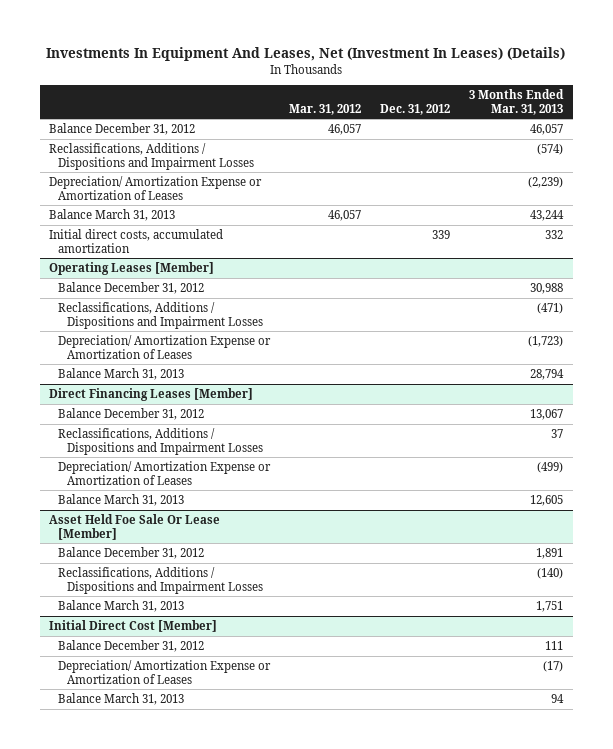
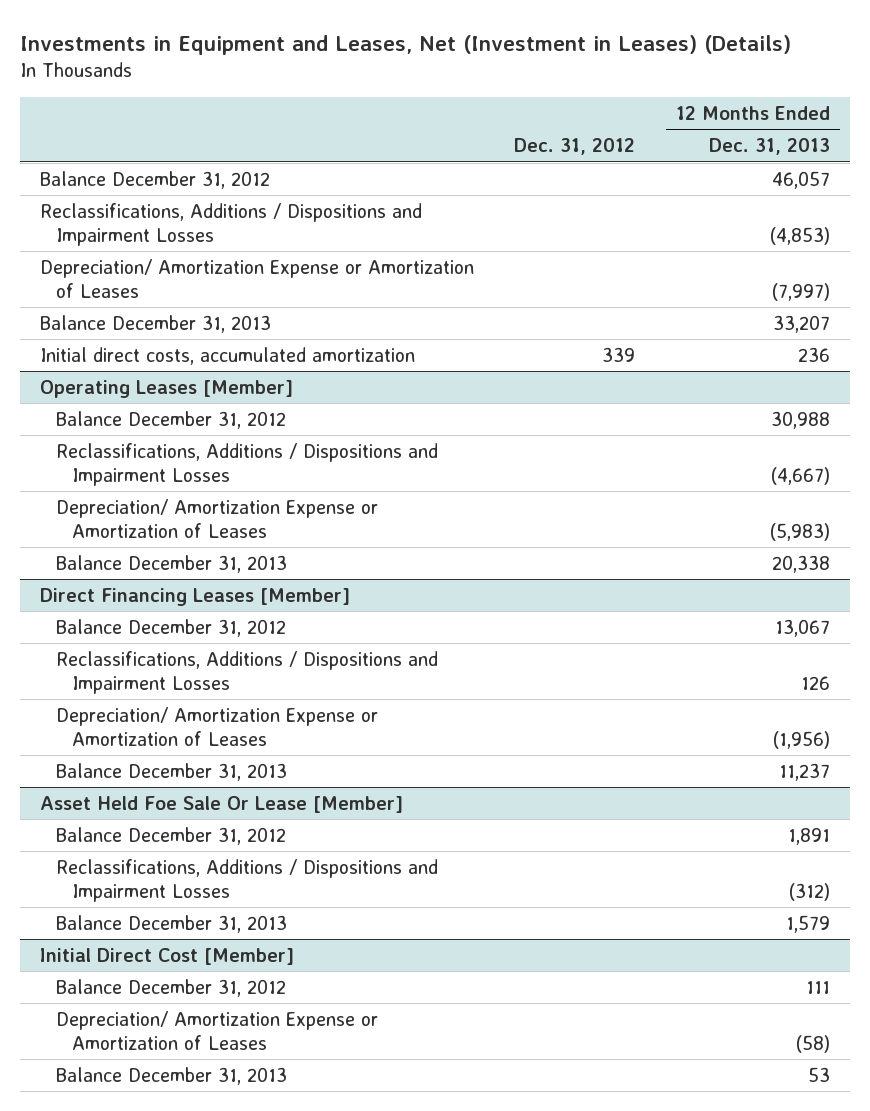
- Investments In Equipment And Leases, Net (Investment In Leases) (Details)
+ Investments in Equipment and Leases, Net (Investment in Leases) (Details)
- | Mar. 31, 2012 | Dec. 31, 2012 | 3 Months Ended Mar. 31, 2013
+ | Dec. 31, 2012 | 12 Months Ended Dec. 31, 2013
- Balance March 31, 2013 | 46,057 | | 43,244
+ Balance December 31, 2013 | | 33,207
@ Operating Leases [Member]
- Balance March 31, 2013 | | | 28,794
+ Balance December 31, 2013 | | 20,338
@ Direct Financing Leases [Member]
- Balance March 31, 2013 | | | 12,605
+ Balance December 31, 2013 | | 11,237
@ Asset Held Foe Sale Or Lease [Member]
- Balance March 31, 2013 | | | 1,751
+ Balance December 31, 2013 | | 1,579
@ Initial Direct Cost [Member]
- Balance March 31, 2013 | | | 94
+ Balance December 31, 2013 | | 53

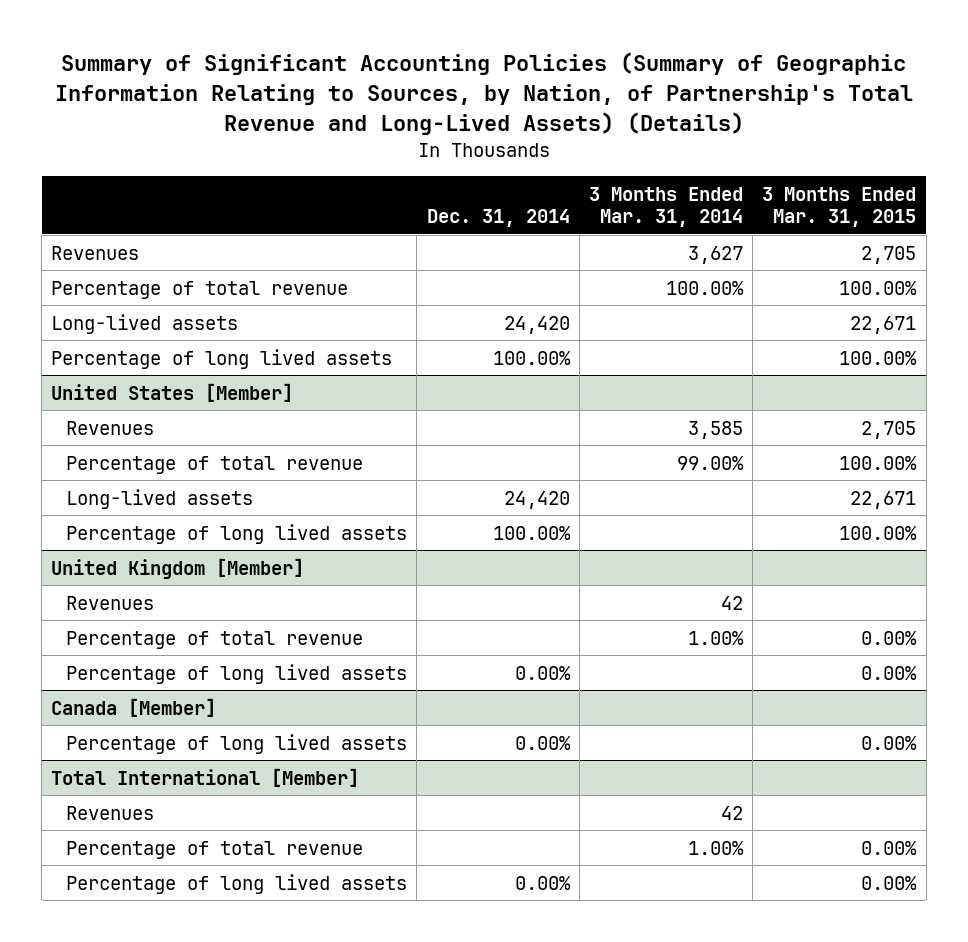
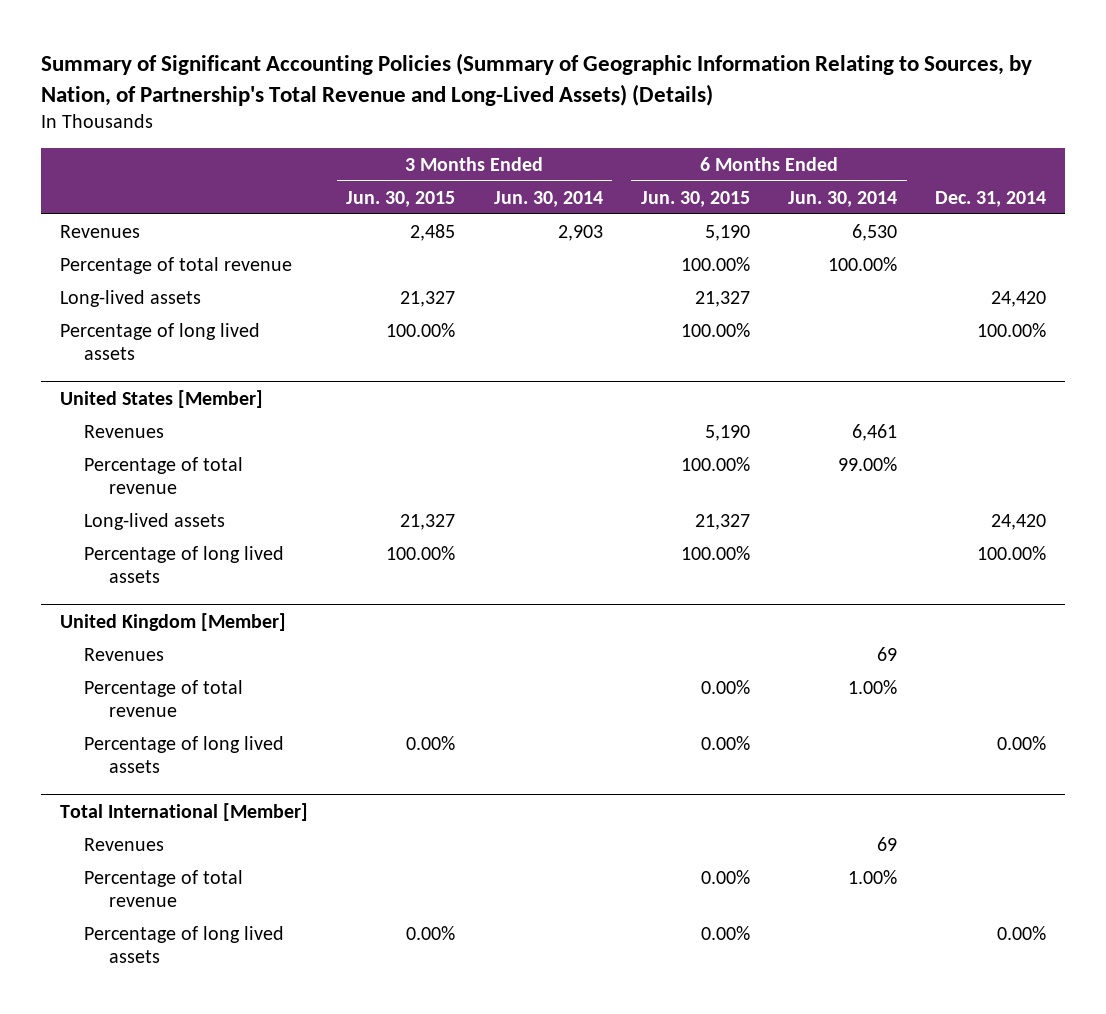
- | Dec. 31, 2014 | 3 Months Ended Mar. 31, 2014 | 3 Months Ended Mar. 31, 2015
+ | 3 Months Ended Jun. 30, 2015 | 3 Months Ended Jun. 30, 2014 | 6 Months Ended Jun. 30, 2015 | 6 Months Ended Jun. 30, 2014 | Dec. 31, 2014
- Canada [Member]
- Percentage of long lived assets | 0.00% | | 0.00%

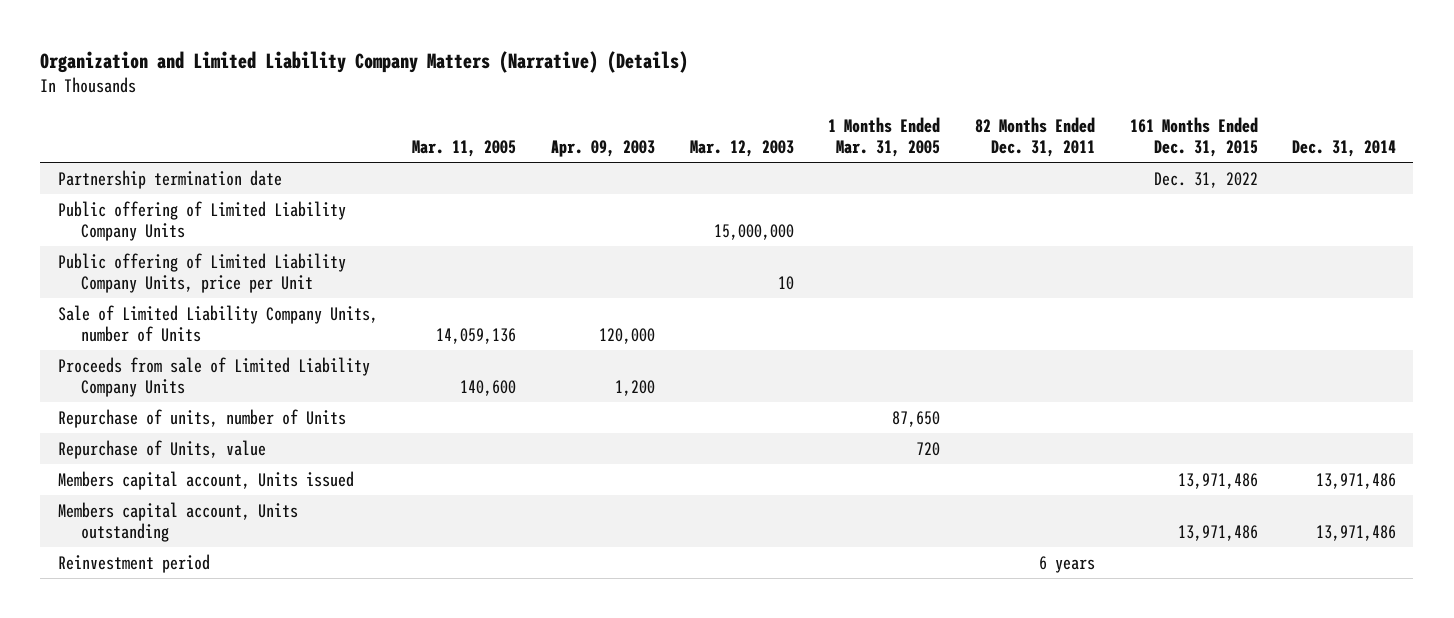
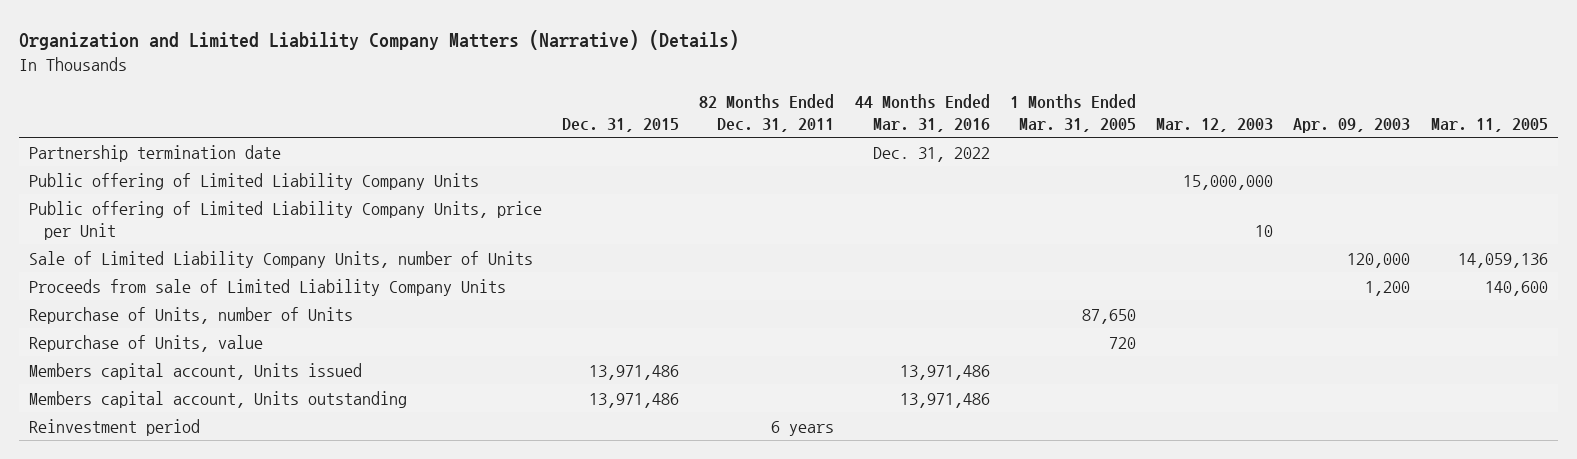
- | Mar. 11, 2005 | Apr. 09, 2003 | Mar. 12, 2003 | 1 Months Ended Mar. 31, 2005 | 82 Months Ended Dec. 31, 2011 | 161 Months Ended Dec. 31, 2015 | Dec. 31, 2014
+ | Dec. 31, 2015 | 82 Months Ended Dec. 31, 2011 | 44 Months Ended Mar. 31, 2016 | 1 Months Ended Mar. 31, 2005 | Mar. 12, 2003 | Apr. 09, 2003 | Mar. 11, 2005
- Repurchase of units, number of Units | | | | 87,650 | | |
+ Repurchase of Units, number of Units | | | | 87,650 | | |

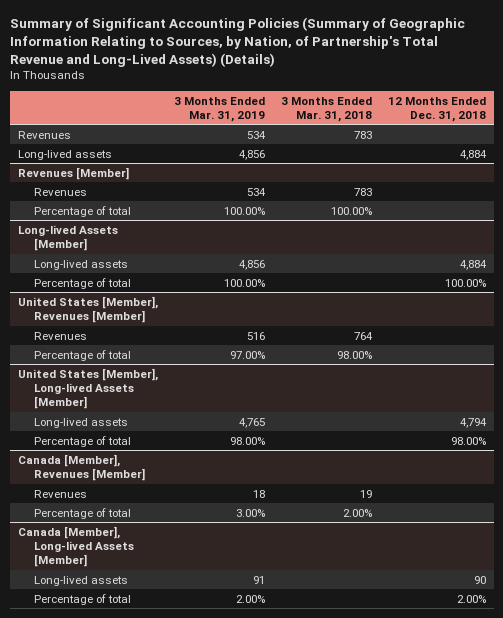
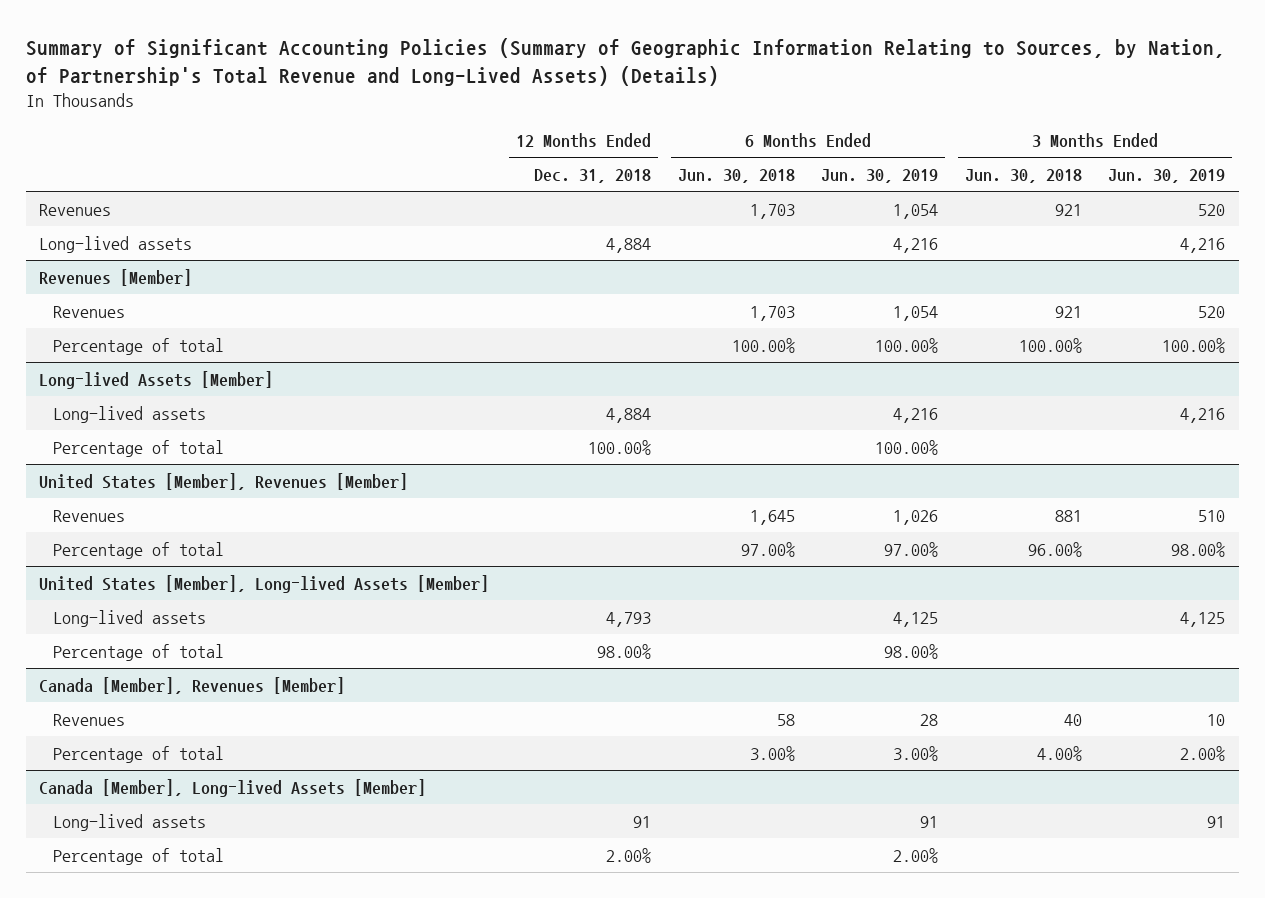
- | 3 Months Ended Mar. 31, 2019 | 3 Months Ended Mar. 31, 2018 | 12 Months Ended Dec. 31, 2018
+ | 12 Months Ended Dec. 31, 2018 | 6 Months Ended Jun. 30, 2018 | 6 Months Ended Jun. 30, 2019 | 3 Months Ended Jun. 30, 2018 | 3 Months Ended Jun. 30, 2019
@ United States [Member], Long-lived Assets [Member]
- Long-lived assets | 4,765 | | 4,794
+ Long-lived assets | 4,793 | | 4,125 | | 4,125
@ Canada [Member], Long-lived Assets [Member]
- Long-lived assets | 91 | | 90
+ Long-lived assets | 91 | | 91 | | 91

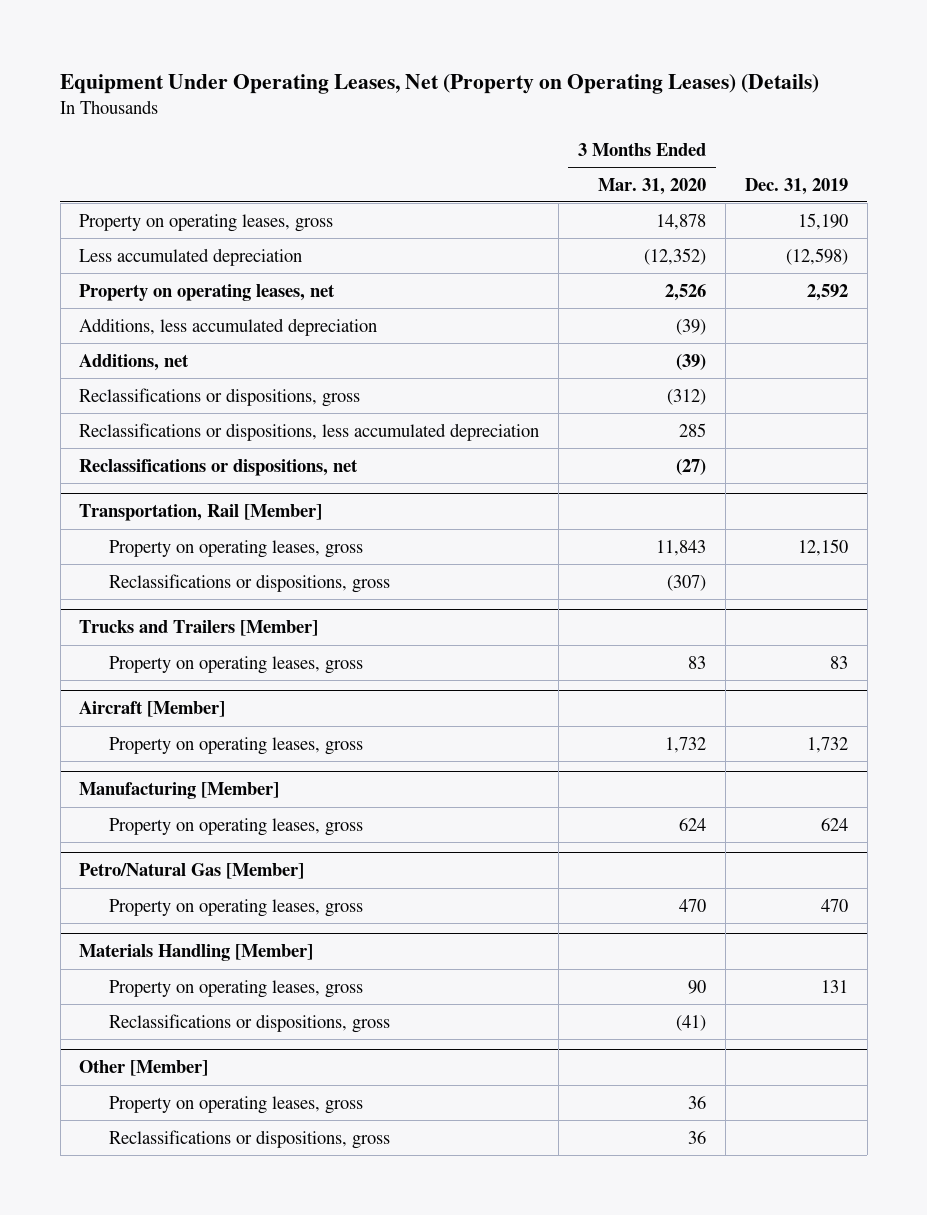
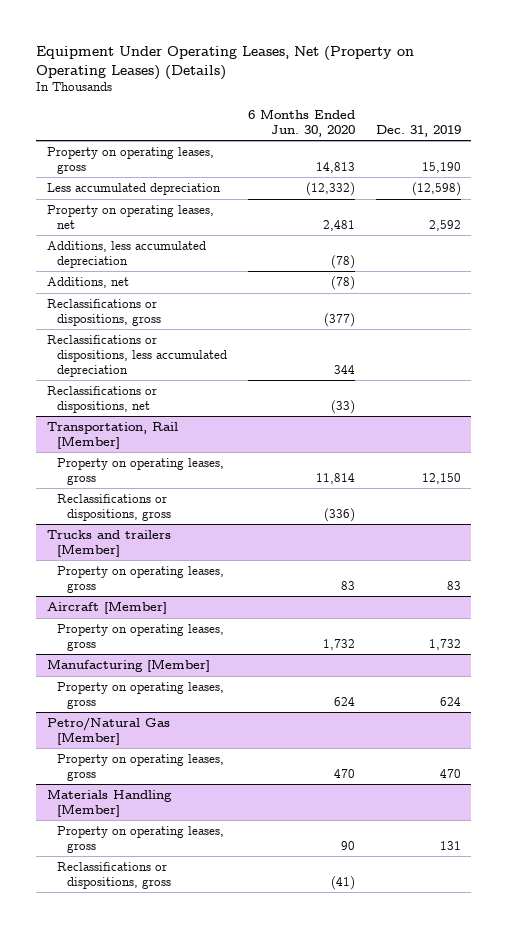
- | 3 Months Ended Mar. 31, 2020 | Dec. 31, 2019
+ | 6 Months Ended Jun. 30, 2020 | Dec. 31, 2019
- Trucks and Trailers [Member]
+ Trucks and trailers [Member]
- Other [Member]
- Property on operating leases, gross | 36 |
- Reclassifications or dispositions, gross | 36 |

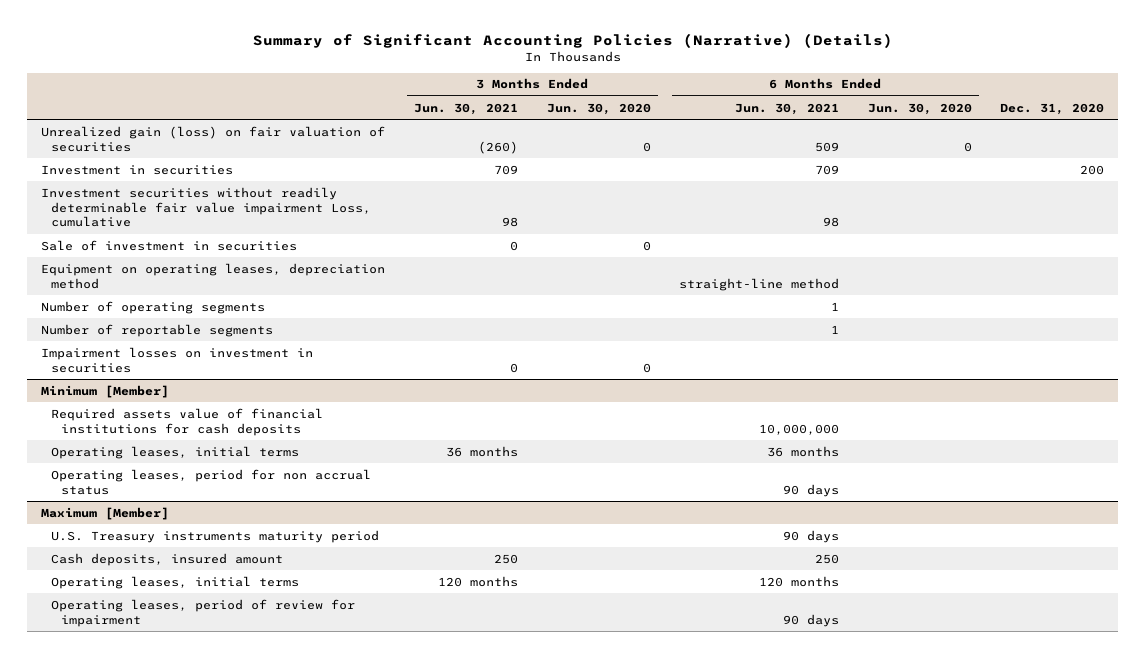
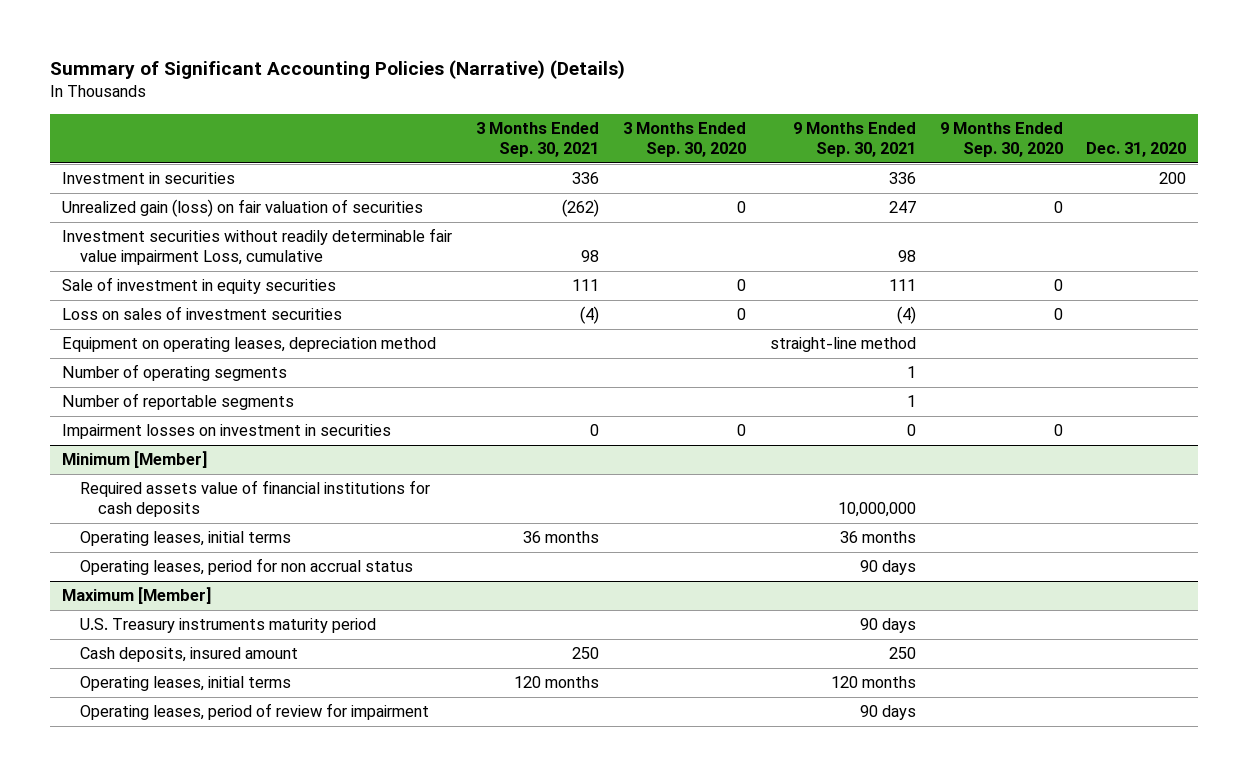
- | 3 Months Ended Jun. 30, 2021 | 3 Months Ended Jun. 30, 2020 | 6 Months Ended Jun. 30, 2021 | 6 Months Ended Jun. 30, 2020 | Dec. 31, 2020
+ | 3 Months Ended Sep. 30, 2021 | 3 Months Ended Sep. 30, 2020 | 9 Months Ended Sep. 30, 2021 | 9 Months Ended Sep. 30, 2020 | Dec. 31, 2020
moved down: Unrealized gain (loss) on fair valuation of securities | (262) | 0 | 247 | 0 |
- Sale of investment in securities | 0 | 0 | | |
+ Sale of investment in equity securities | 111 | 0 | 111 | 0 |
+ Loss on sales of investment securities | (4) | 0 | (4) | 0 |

